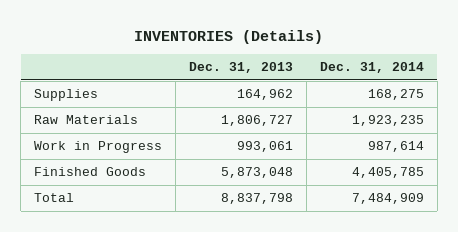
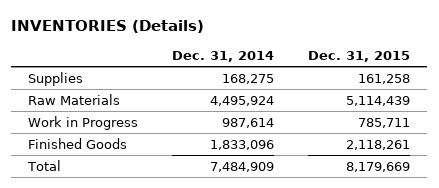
- | Dec. 31, 2013 | Dec. 31, 2014
+ | Dec. 31, 2014 | Dec. 31, 2015
- Raw Materials | 1,806,727 | 1,923,235
+ Raw Materials | 4,495,924 | 5,114,439
- Finished Goods | 5,873,048 | 4,405,785
+ Finished Goods | 1,833,096 | 2,118,261

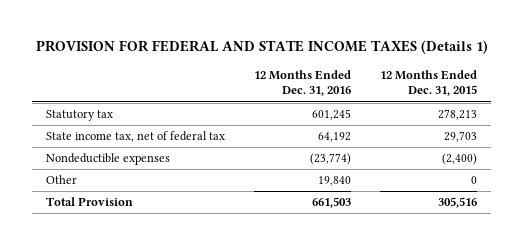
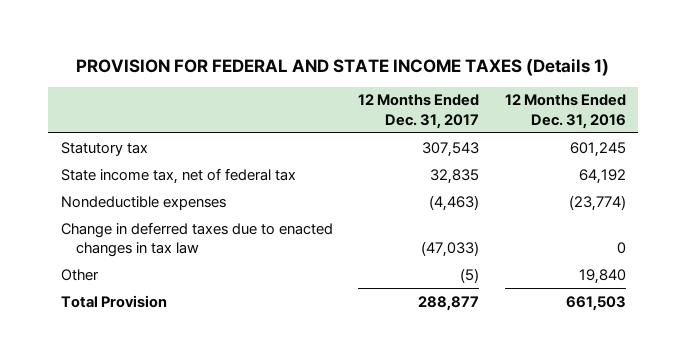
- | 12 Months Ended Dec. 31, 2016 | 12 Months Ended Dec. 31, 2015
+ | 12 Months Ended Dec. 31, 2017 | 12 Months Ended Dec. 31, 2016
+ Change in deferred taxes due to enacted changes in tax law | (47,033) | 0

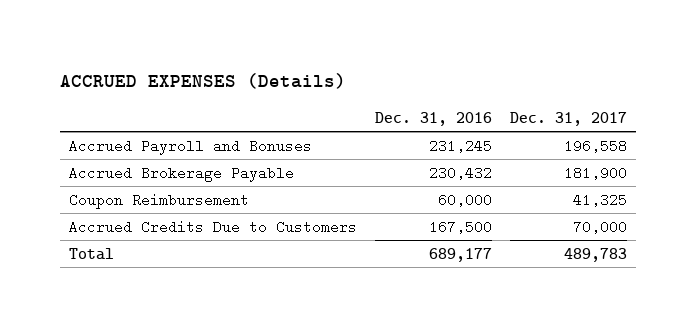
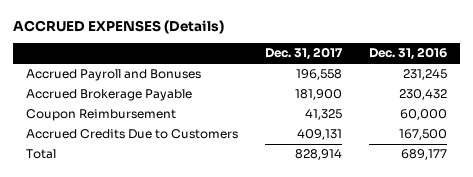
- | Dec. 31, 2016 | Dec. 31, 2017
+ | Dec. 31, 2017 | Dec. 31, 2016
- Accrued Credits Due to Customers | 167,500 | 70,000
- Total | 689,177 | 489,783
+ Accrued Credits Due to Customers | 409,131 | 167,500
+ Total | 828,914 | 689,177

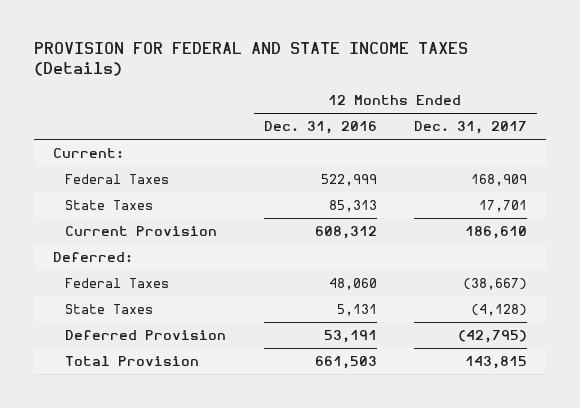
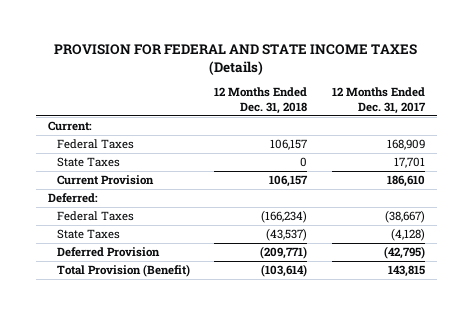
- | 12 Months Ended Dec. 31, 2016 | 12 Months Ended Dec. 31, 2017
+ | 12 Months Ended Dec. 31, 2018 | 12 Months Ended Dec. 31, 2017
- Total Provision | 661,503 | 143,815
+ Total Provision (Benefit) | (103,614) | 143,815

